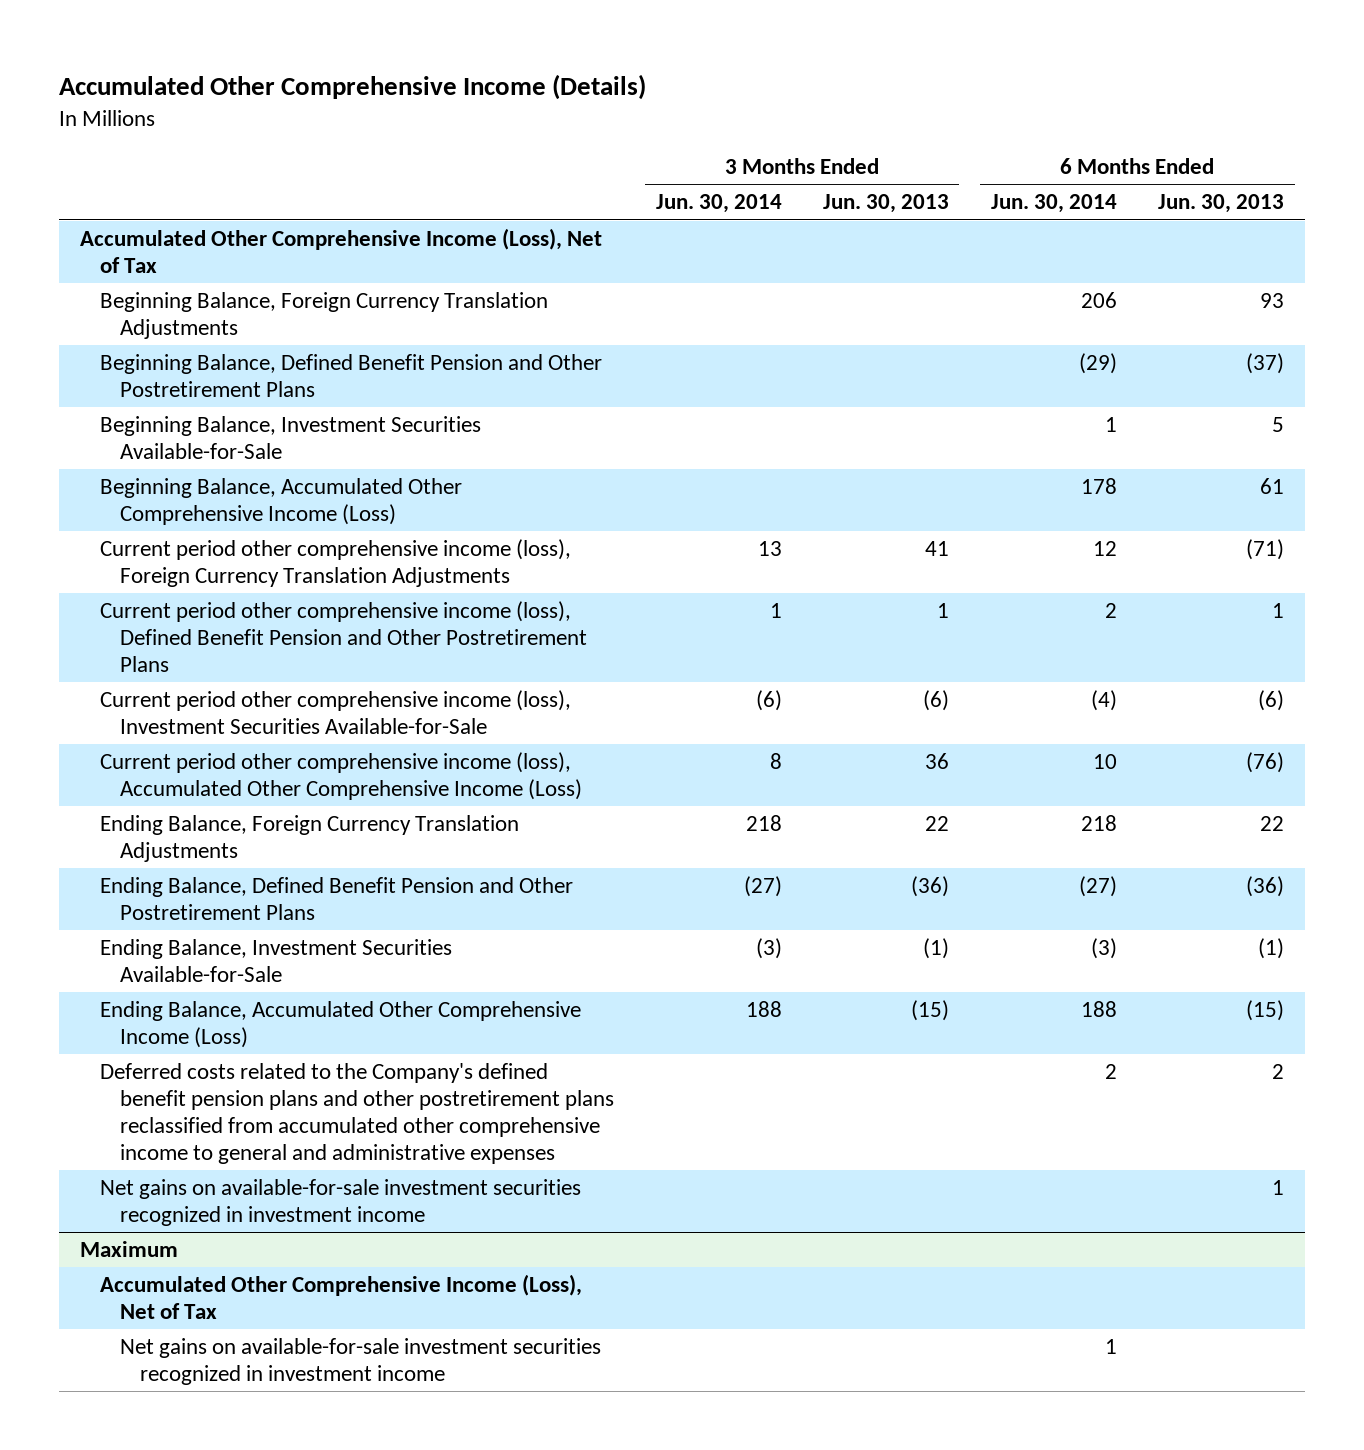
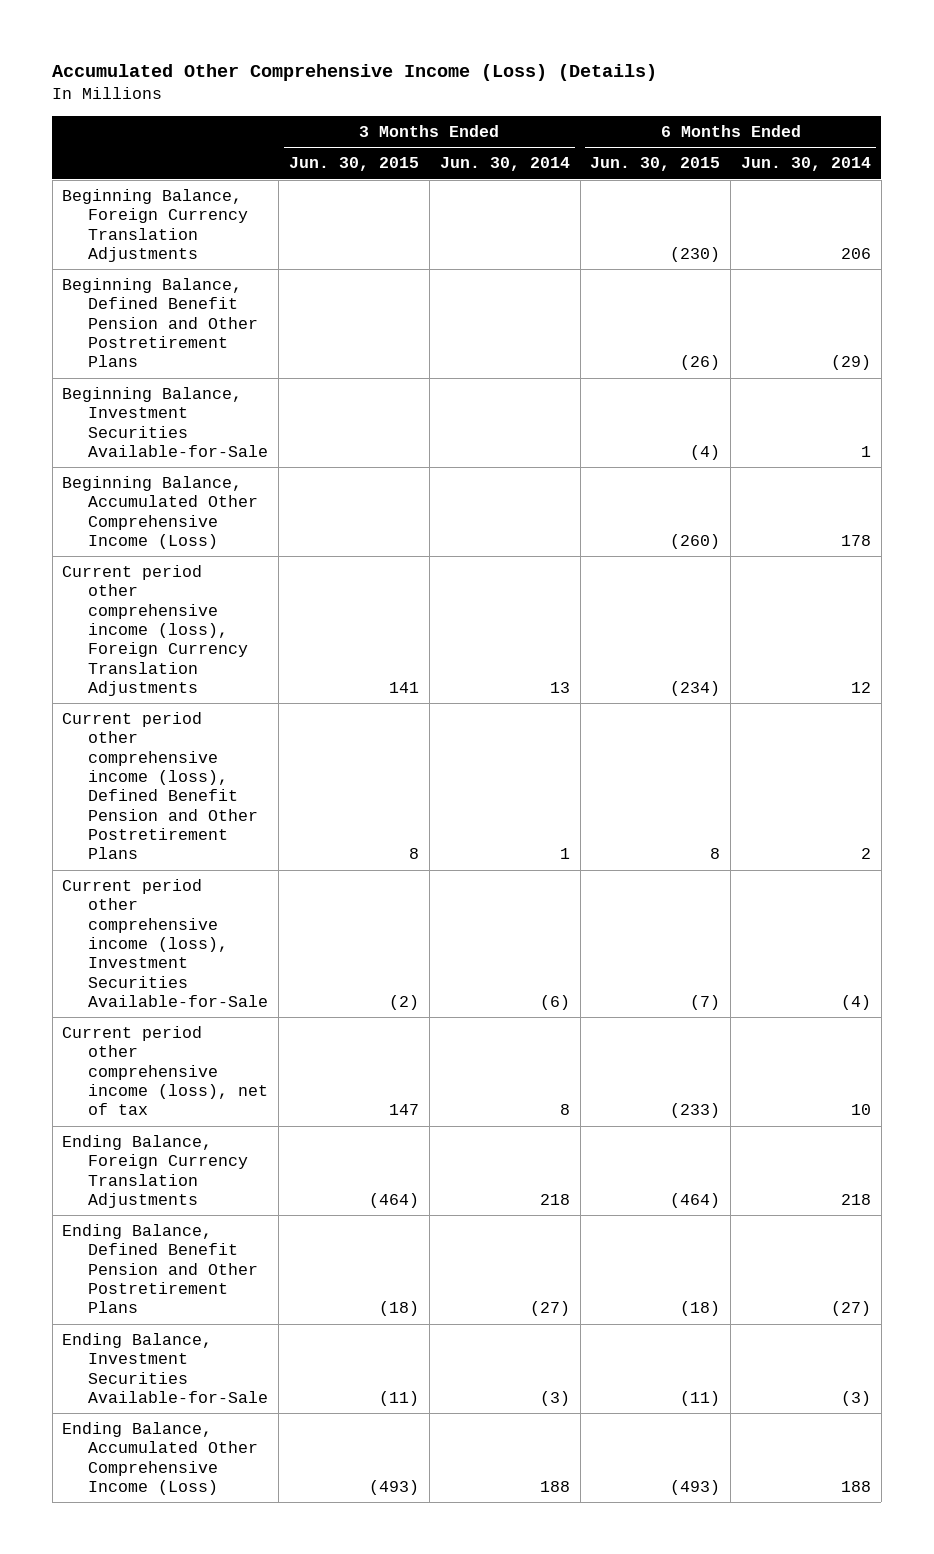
- Accumulated Other Comprehensive Income (Details)
+ Accumulated Other Comprehensive Income (Loss) (Details)
- | 3 Months Ended Jun. 30, 2014 | 3 Months Ended Jun. 30, 2013 | 6 Months Ended Jun. 30, 2014 | 6 Months Ended Jun. 30, 2013
+ | 3 Months Ended Jun. 30, 2015 | 3 Months Ended Jun. 30, 2014 | 6 Months Ended Jun. 30, 2015 | 6 Months Ended Jun. 30, 2014
- Accumulated Other Comprehensive Income (Loss), Net of Tax
- Current period other comprehensive income (loss), Accumulated Other Comprehensive Income (Loss) | 8 | 36 | 10 | (76)
+ Current period other comprehensive income (loss), net of tax | 147 | 8 | (233) | 10
- Deferred costs related to the Company's defined benefit pension plans and other postretirement plans reclassified from accumulated other comprehensive income to general and administrative expenses | | | 2 | 2
- Net gains on available-for-sale investment securities recognized in investment income | | | | 1
- Maximum
- Accumulated Other Comprehensive Income (Loss), Net of Tax
- Net gains on available-for-sale investment securities recognized in investment income | | | 1 |

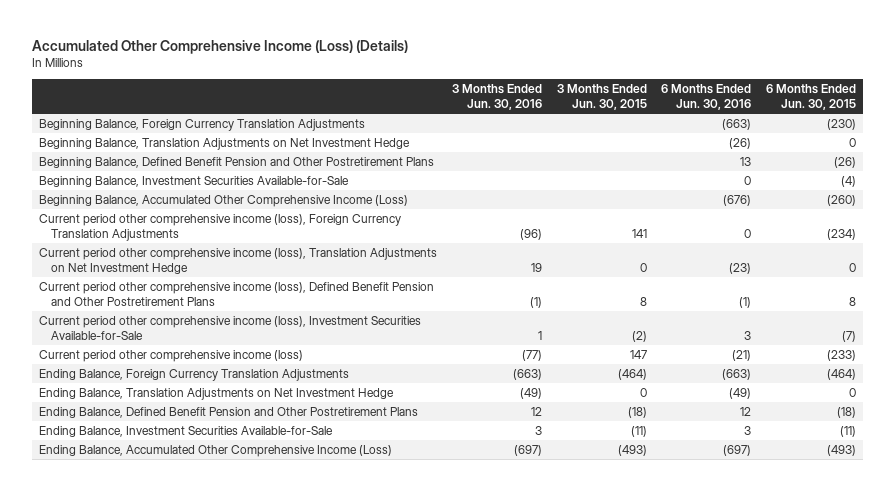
- | 3 Months Ended Jun. 30, 2015 | 3 Months Ended Jun. 30, 2014 | 6 Months Ended Jun. 30, 2015 | 6 Months Ended Jun. 30, 2014
+ | 3 Months Ended Jun. 30, 2016 | 3 Months Ended Jun. 30, 2015 | 6 Months Ended Jun. 30, 2016 | 6 Months Ended Jun. 30, 2015
+ Beginning Balance, Translation Adjustments on Net Investment Hedge | | | (26) | 0
+ Current period other comprehensive income (loss), Translation Adjustments on Net Investment Hedge | 19 | 0 | (23) | 0
- Current period other comprehensive income (loss), net of tax | 147 | 8 | (233) | 10
+ Current period other comprehensive income (loss) | (77) | 147 | (21) | (233)
+ Ending Balance, Translation Adjustments on Net Investment Hedge | (49) | 0 | (49) | 0

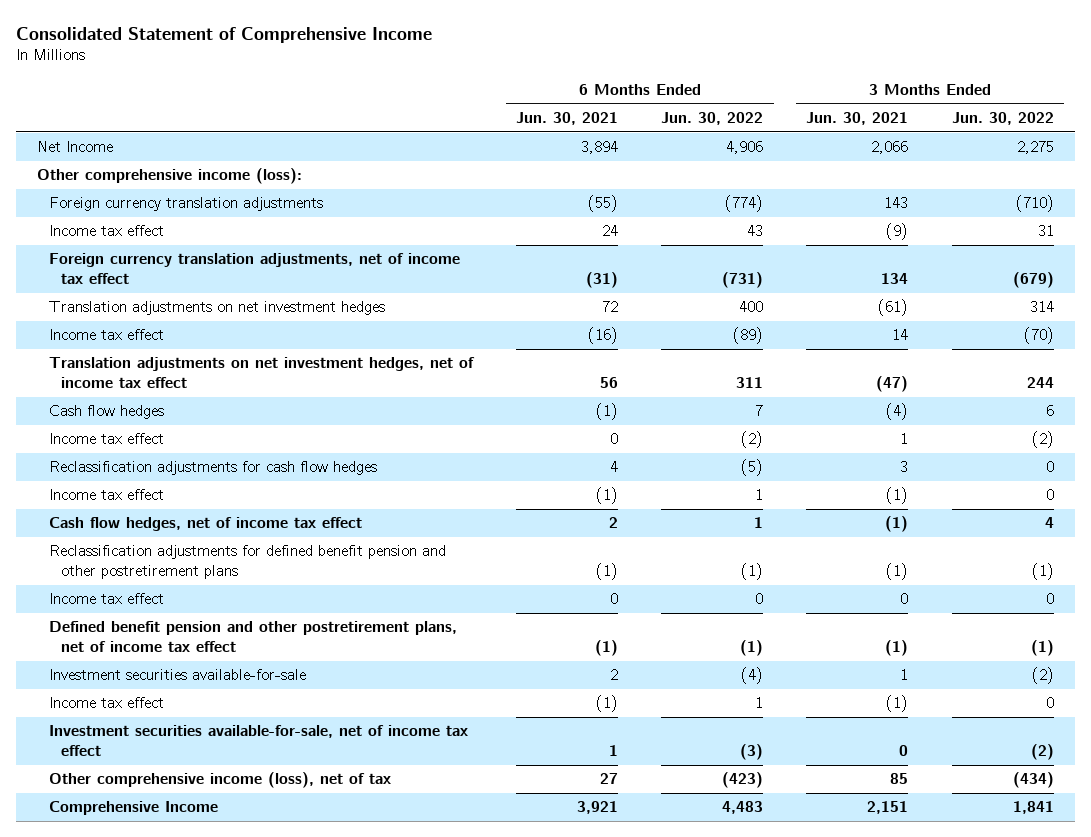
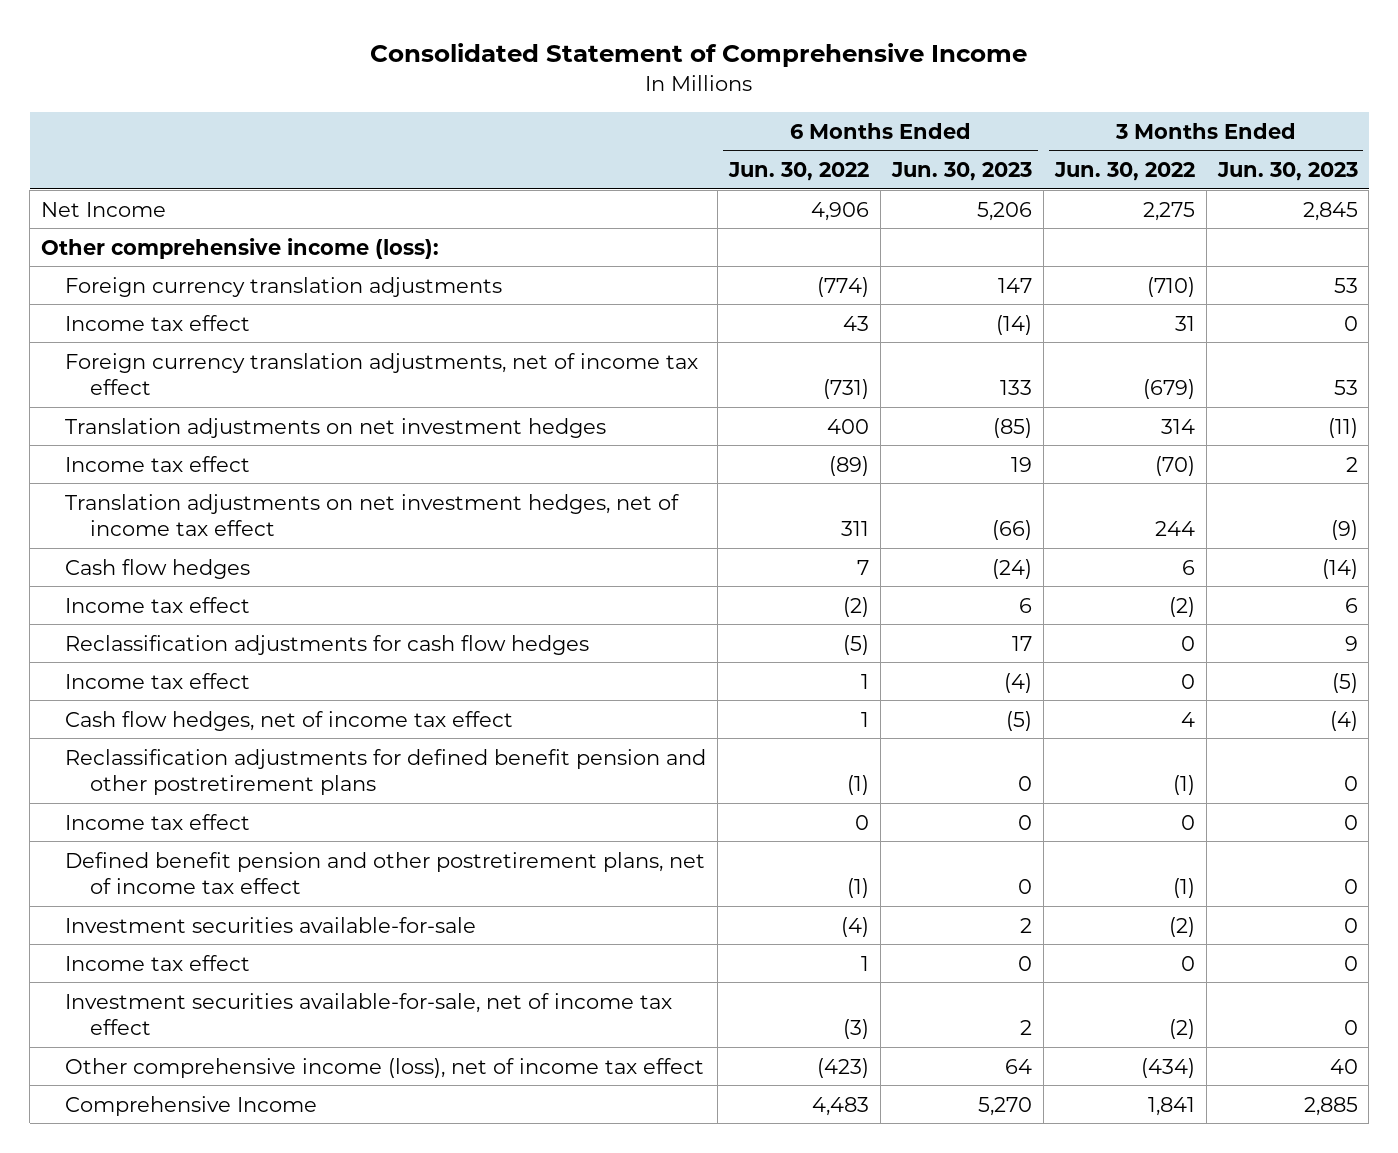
- | 6 Months Ended Jun. 30, 2021 | 6 Months Ended Jun. 30, 2022 | 3 Months Ended Jun. 30, 2021 | 3 Months Ended Jun. 30, 2022
+ | 6 Months Ended Jun. 30, 2022 | 6 Months Ended Jun. 30, 2023 | 3 Months Ended Jun. 30, 2022 | 3 Months Ended Jun. 30, 2023
- Other comprehensive income (loss), net of tax | 27 | (423) | 85 | (434)
+ Other comprehensive income (loss), net of income tax effect | (423) | 64 | (434) | 40

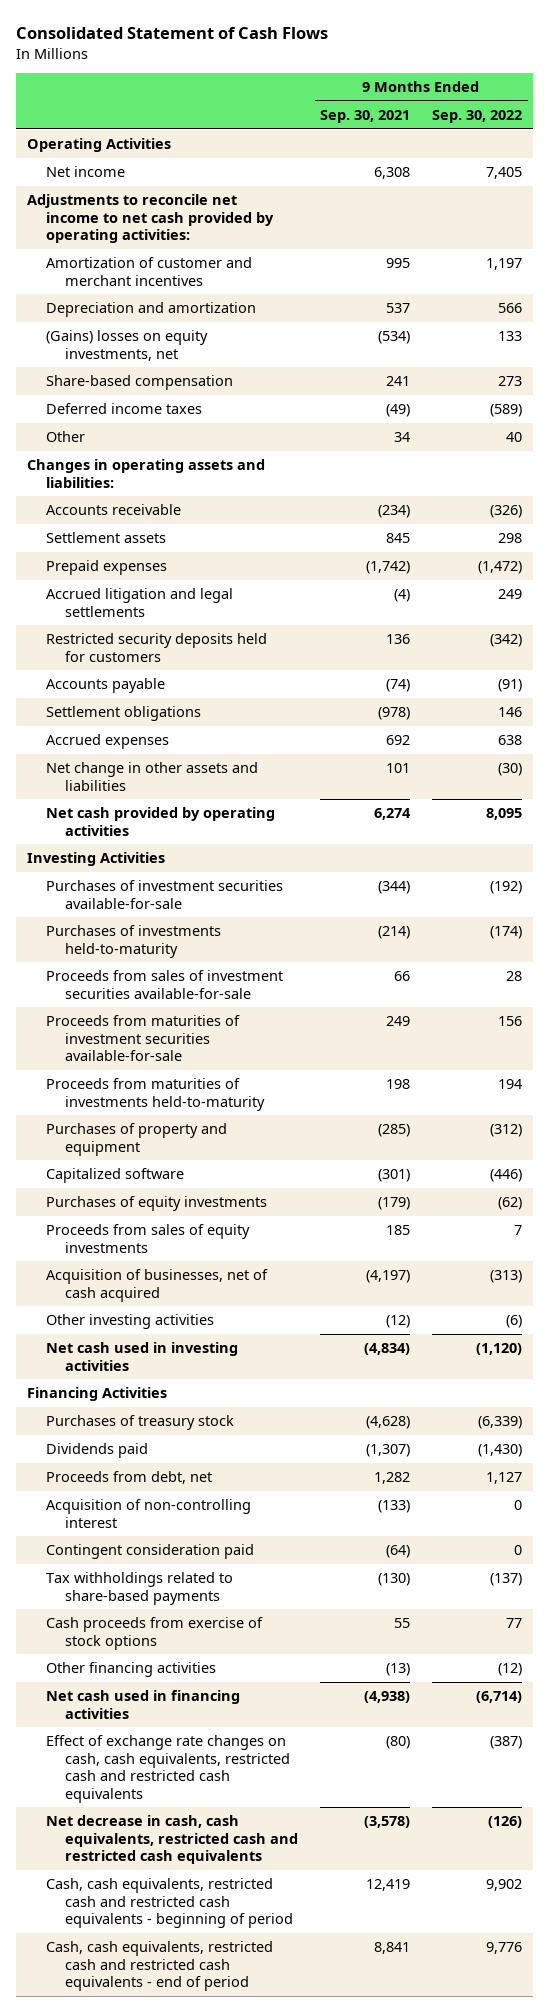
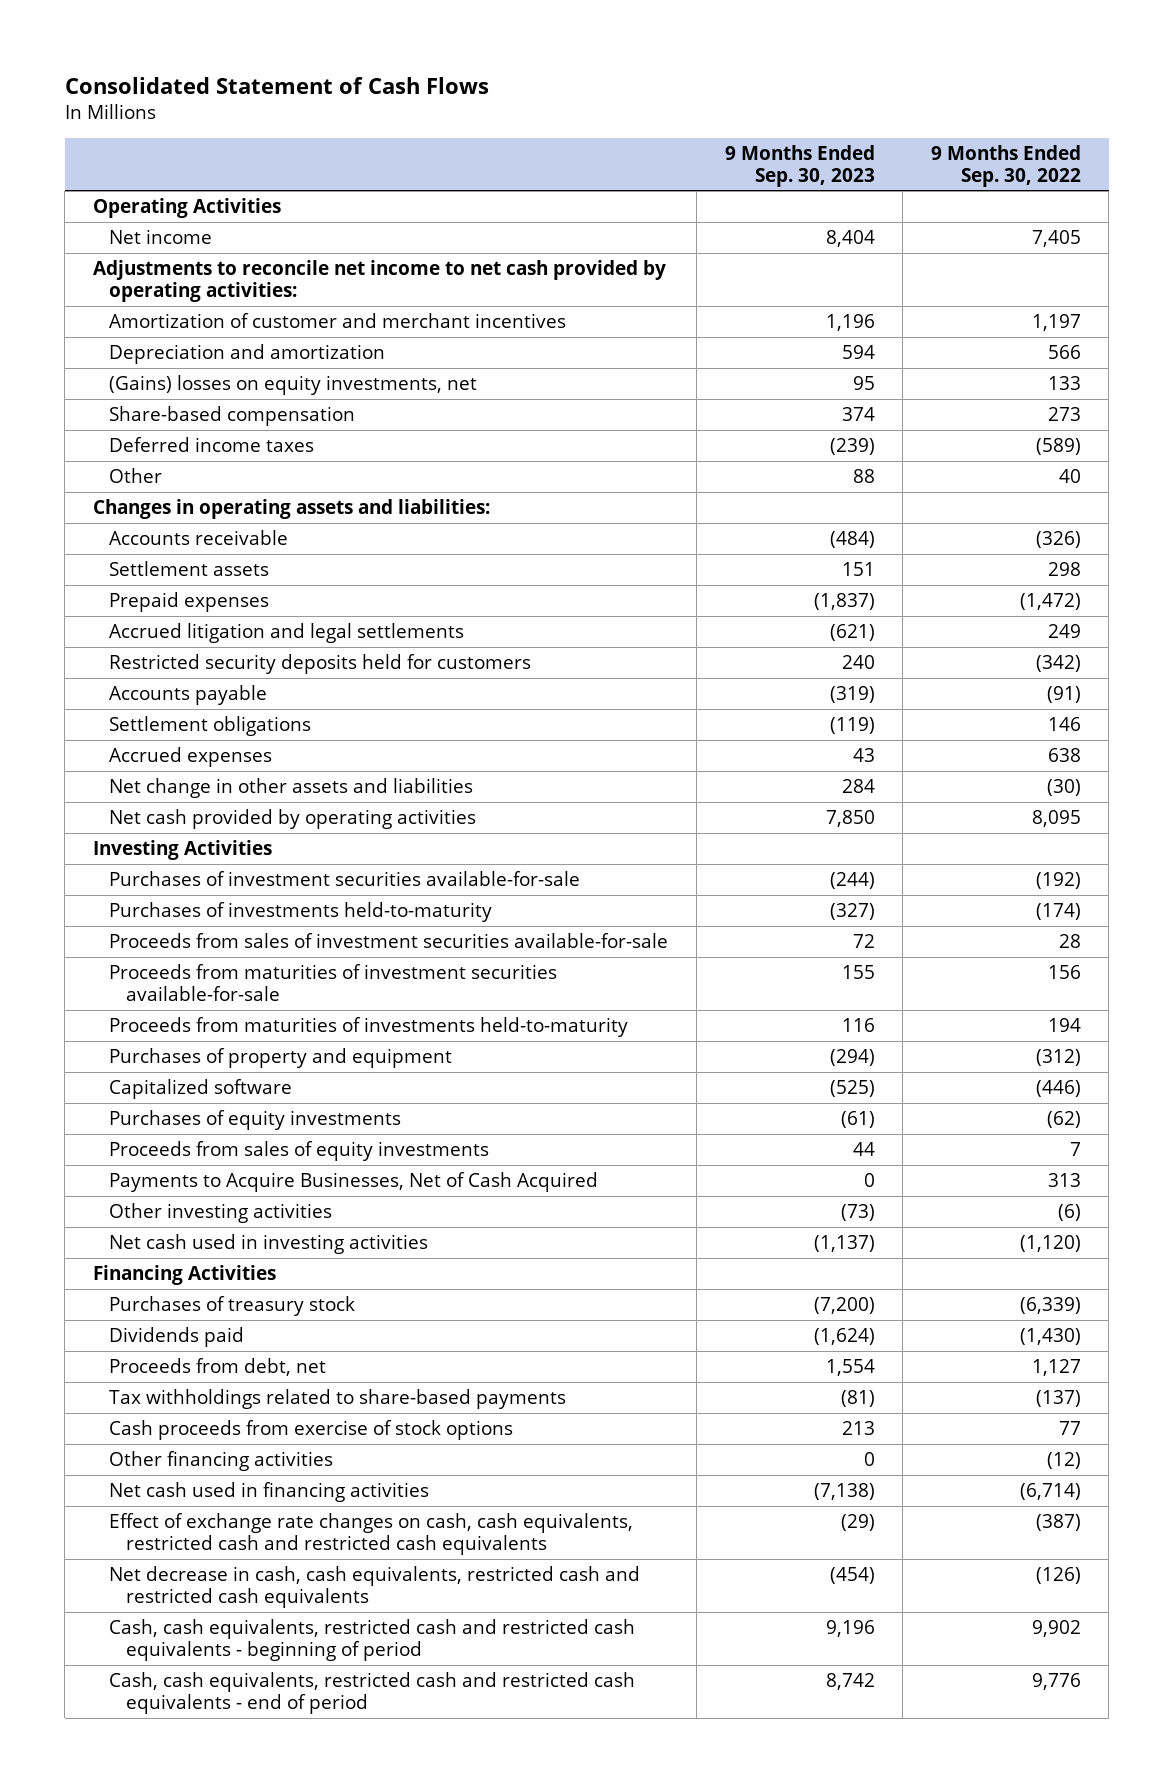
- | 9 Months Ended Sep. 30, 2021 | 9 Months Ended Sep. 30, 2022
+ | 9 Months Ended Sep. 30, 2023 | 9 Months Ended Sep. 30, 2022
- Acquisition of businesses, net of cash acquired | (4,197) | (313)
+ Payments to Acquire Businesses, Net of Cash Acquired | 0 | 313
- Acquisition of non-controlling interest | (133) | 0
- Contingent consideration paid | (64) | 0

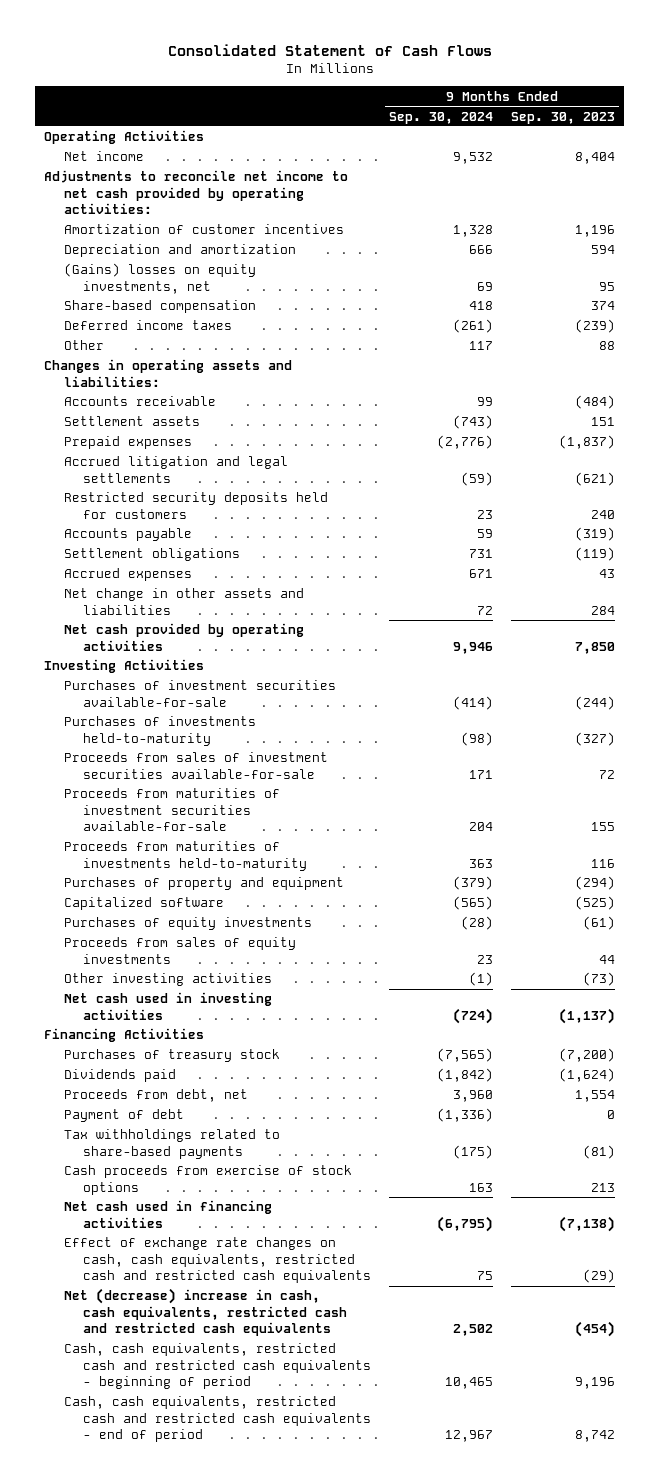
- | 9 Months Ended Sep. 30, 2023 | 9 Months Ended Sep. 30, 2022
+ | 9 Months Ended Sep. 30, 2024 | 9 Months Ended Sep. 30, 2023
- Amortization of customer and merchant incentives | 1,196 | 1,197
+ Amortization of customer incentives | 1,328 | 1,196
- Payments to Acquire Businesses, Net of Cash Acquired | 0 | 313
+ Payment of debt | (1,336) | 0
- Other financing activities | 0 | (12)
- Net decrease in cash, cash equivalents, restricted cash and restricted cash equivalents | (454) | (126)
+ Net (decrease) increase in cash, cash equivalents, restricted cash and restricted cash equivalents | 2,502 | (454)

